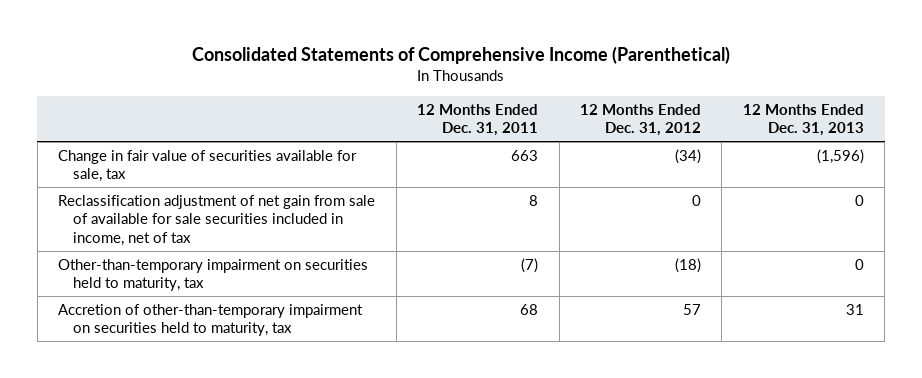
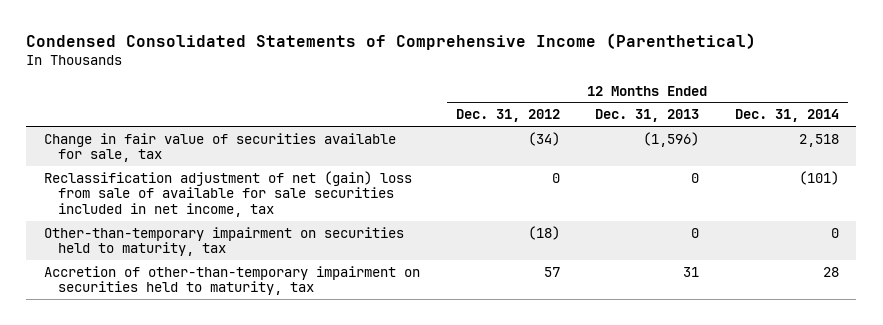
- Consolidated Statements of Comprehensive Income (Parenthetical)
+ Condensed Consolidated Statements of Comprehensive Income (Parenthetical)
- | 12 Months Ended Dec. 31, 2011 | 12 Months Ended Dec. 31, 2012 | 12 Months Ended Dec. 31, 2013
+ | 12 Months Ended Dec. 31, 2012 | 12 Months Ended Dec. 31, 2013 | 12 Months Ended Dec. 31, 2014
- Reclassification adjustment of net gain from sale of available for sale securities included in income, net of tax | 8 | 0 | 0
+ Reclassification adjustment of net (gain) loss from sale of available for sale securities included in net income, tax | 0 | 0 | (101)

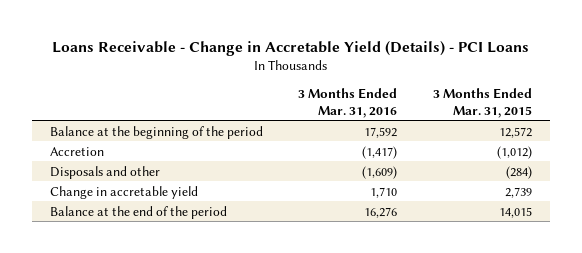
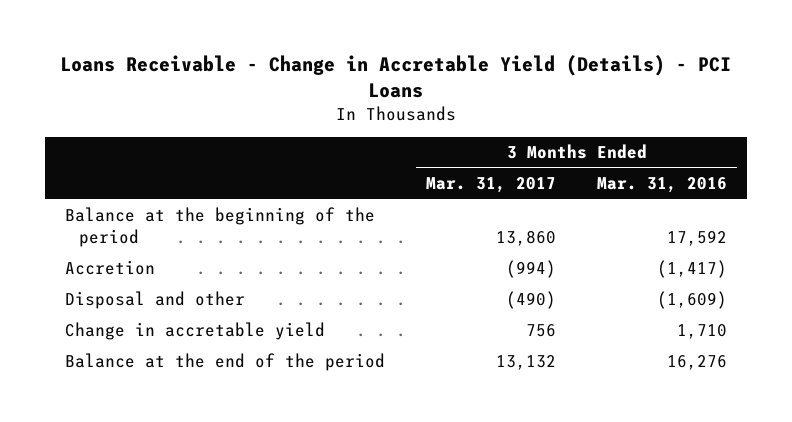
- | 3 Months Ended Mar. 31, 2016 | 3 Months Ended Mar. 31, 2015
+ | 3 Months Ended Mar. 31, 2017 | 3 Months Ended Mar. 31, 2016
- Disposals and other | (1,609) | (284)
+ Disposal and other | (490) | (1,609)

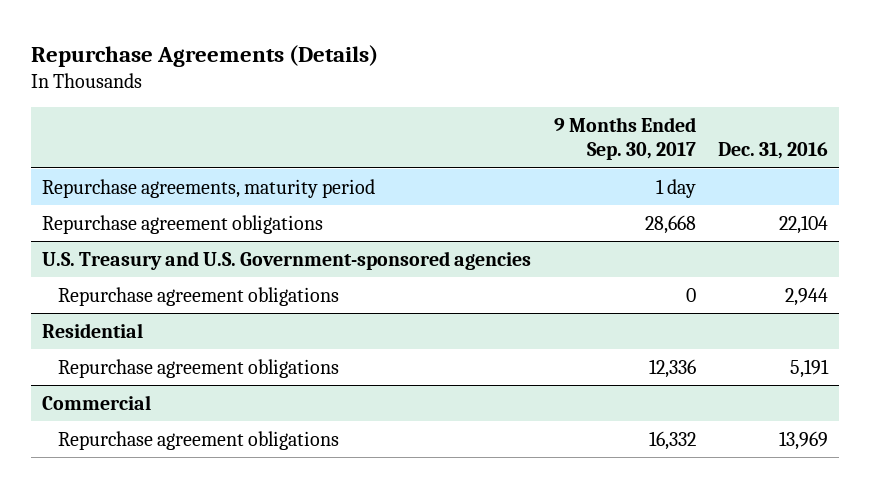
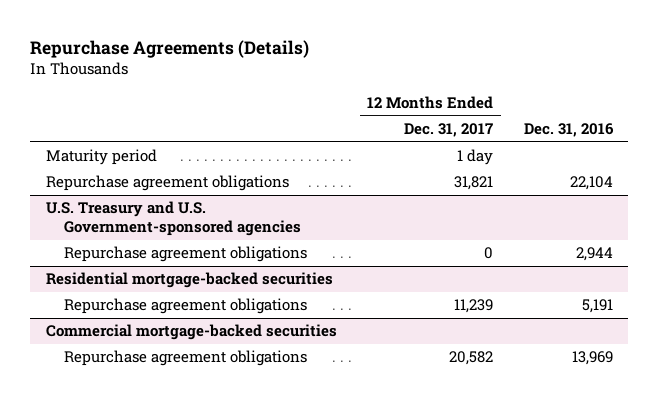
- | 9 Months Ended Sep. 30, 2017 | Dec. 31, 2016
+ | 12 Months Ended Dec. 31, 2017 | Dec. 31, 2016
- Repurchase agreements, maturity period | 1 day |
+ Maturity period | 1 day |
- Residential
+ Residential mortgage-backed securities
- Commercial
+ Commercial mortgage-backed securities

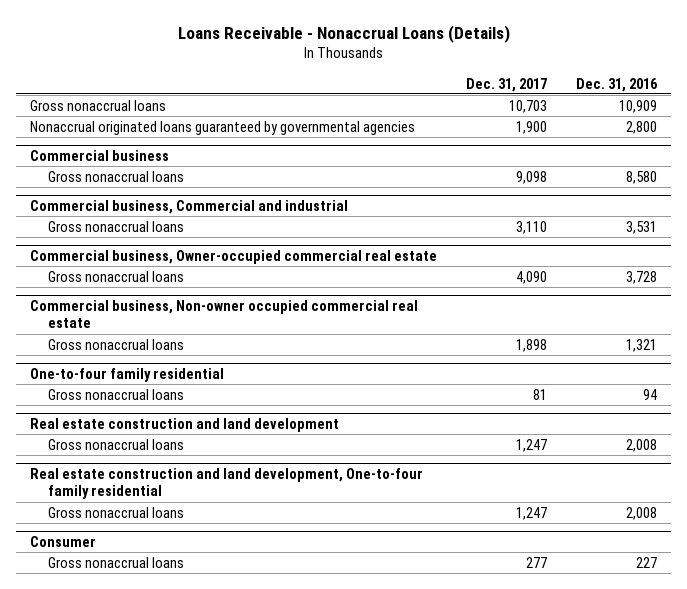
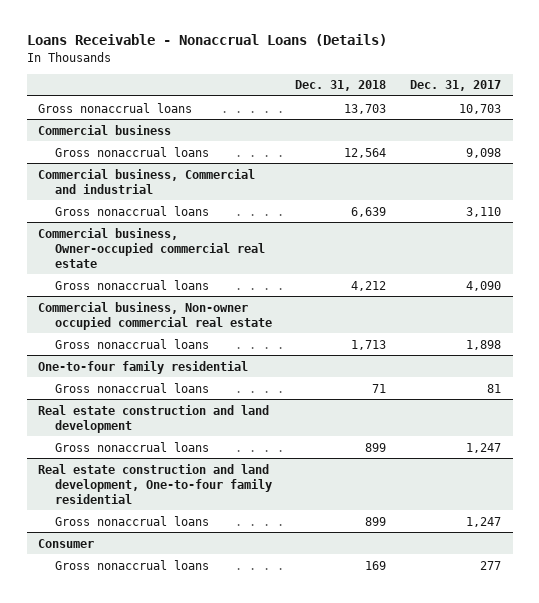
- | Dec. 31, 2017 | Dec. 31, 2016
+ | Dec. 31, 2018 | Dec. 31, 2017
- Nonaccrual originated loans guaranteed by governmental agencies | 1,900 | 2,800

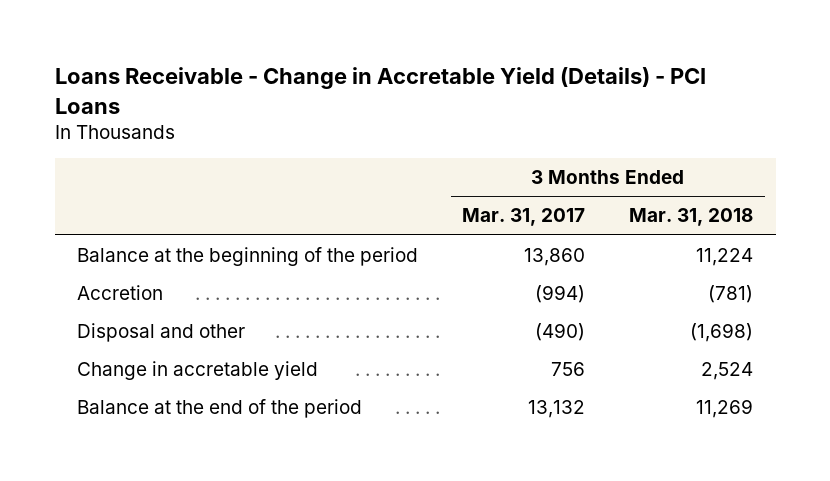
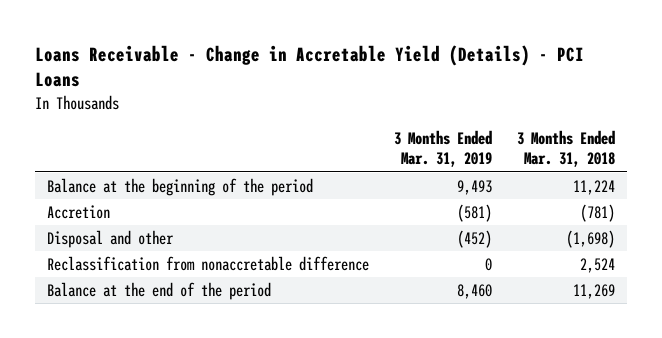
- | 3 Months Ended Mar. 31, 2017 | 3 Months Ended Mar. 31, 2018
+ | 3 Months Ended Mar. 31, 2019 | 3 Months Ended Mar. 31, 2018
- Change in accretable yield | 756 | 2,524
+ Reclassification from nonaccretable difference | 0 | 2,524

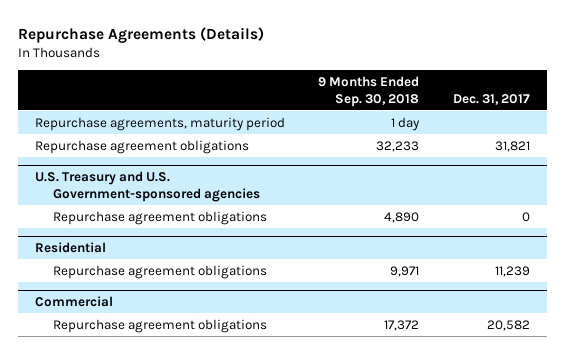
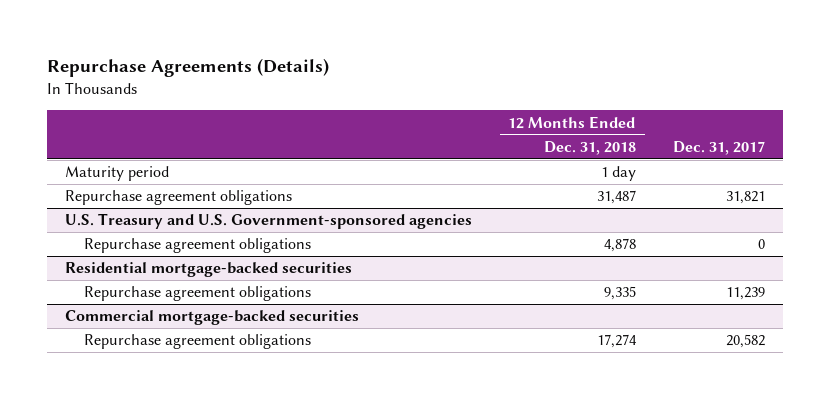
- | 9 Months Ended Sep. 30, 2018 | Dec. 31, 2017
+ | 12 Months Ended Dec. 31, 2018 | Dec. 31, 2017
- Repurchase agreements, maturity period | 1 day |
+ Maturity period | 1 day |
- Residential
+ Residential mortgage-backed securities
- Commercial
+ Commercial mortgage-backed securities

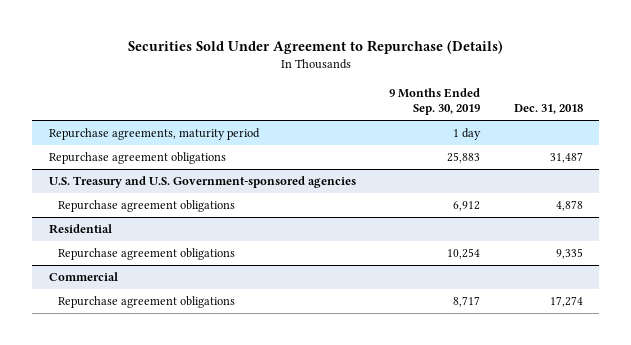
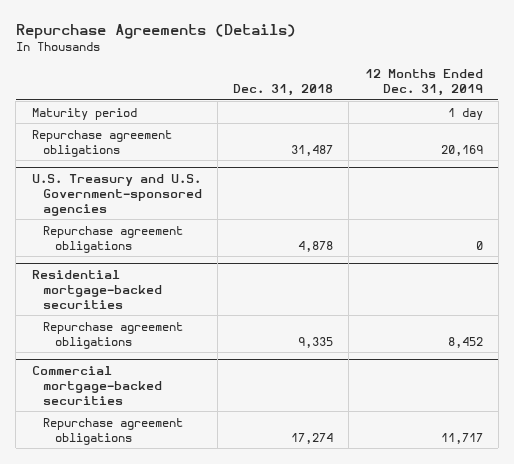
- Securities Sold Under Agreement to Repurchase (Details)
+ Repurchase Agreements (Details)
- | 9 Months Ended Sep. 30, 2019 | Dec. 31, 2018
+ | Dec. 31, 2018 | 12 Months Ended Dec. 31, 2019
- Repurchase agreements, maturity period | 1 day |
+ Maturity period | | 1 day
- Residential
+ Residential mortgage-backed securities
- Commercial
+ Commercial mortgage-backed securities

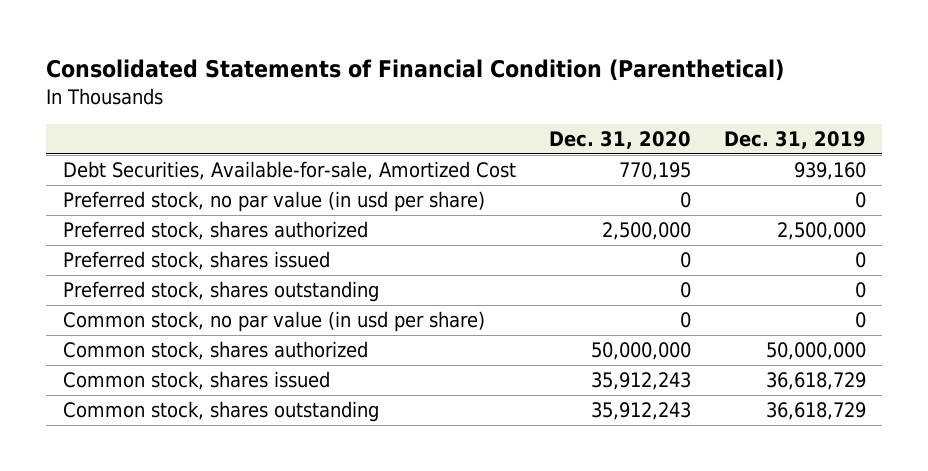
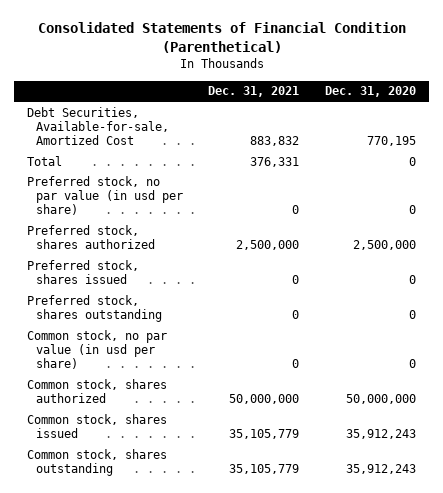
- | Dec. 31, 2020 | Dec. 31, 2019
+ | Dec. 31, 2021 | Dec. 31, 2020
+ Total | 376,331 | 0

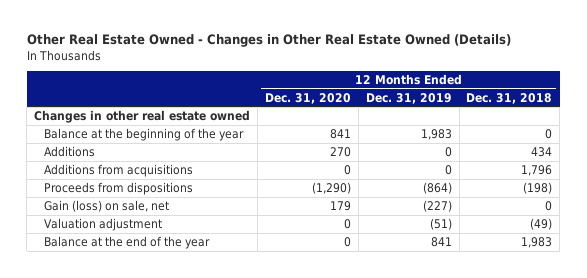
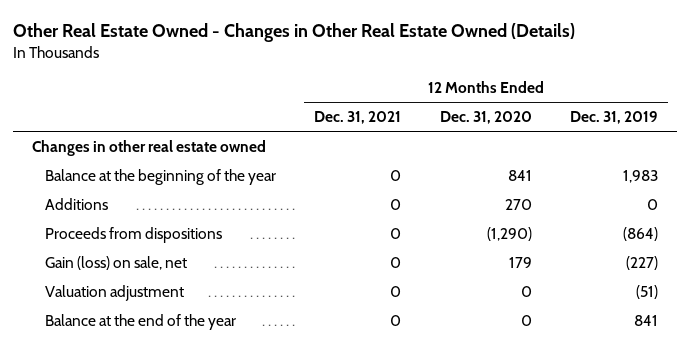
- | 12 Months Ended Dec. 31, 2020 | 12 Months Ended Dec. 31, 2019 | 12 Months Ended Dec. 31, 2018
+ | 12 Months Ended Dec. 31, 2021 | 12 Months Ended Dec. 31, 2020 | 12 Months Ended Dec. 31, 2019
- Additions from acquisitions | 0 | 0 | 1,796

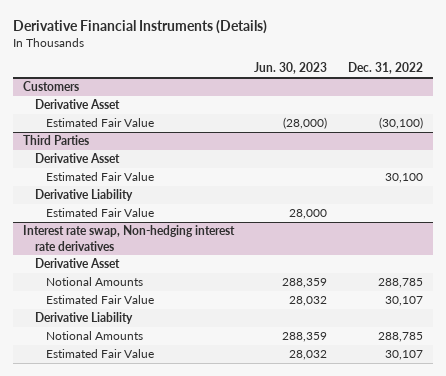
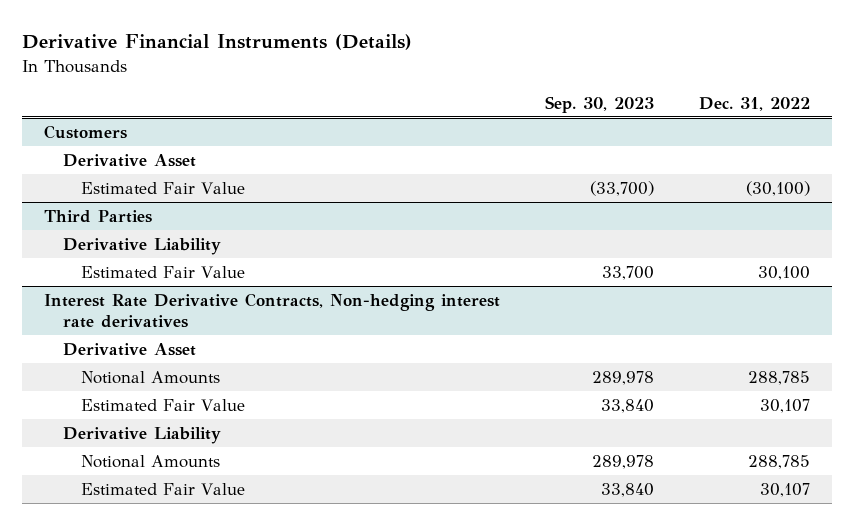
- | Jun. 30, 2023 | Dec. 31, 2022
+ | Sep. 30, 2023 | Dec. 31, 2022
@ Third Parties
- Derivative Asset
- Estimated Fair Value | 28,000 |
- Interest rate swap, Non-hedging interest rate derivatives
@ Third Parties
moved down: Estimated Fair Value | 33,700 | 30,100
+ Interest Rate Derivative Contracts, Non-hedging interest rate derivatives

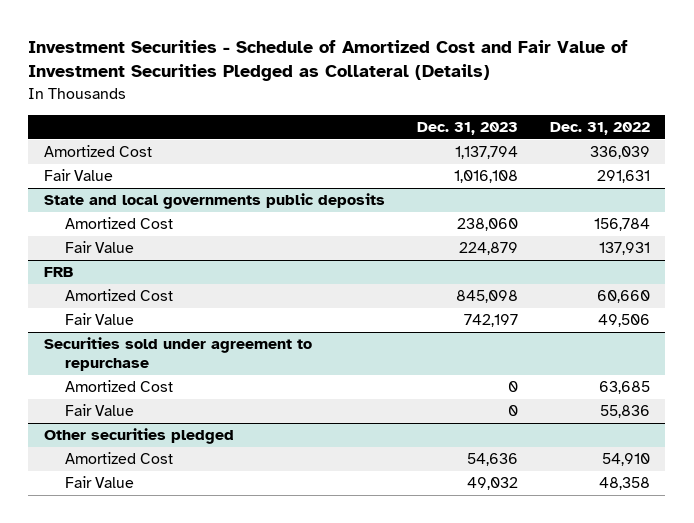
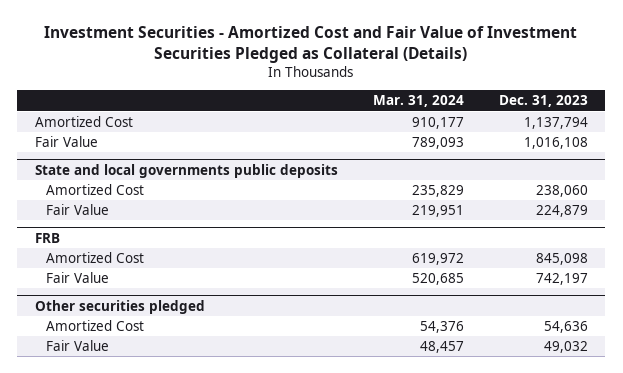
- Investment Securities - Schedule of Amortized Cost and Fair Value of Investment Securities Pledged as Collateral (Details)
+ Investment Securities - Amortized Cost and Fair Value of Investment Securities Pledged as Collateral (Details)
- | Dec. 31, 2023 | Dec. 31, 2022
+ | Mar. 31, 2024 | Dec. 31, 2023
- Securities sold under agreement to repurchase
- Amortized Cost | 0 | 63,685
- Fair Value | 0 | 55,836

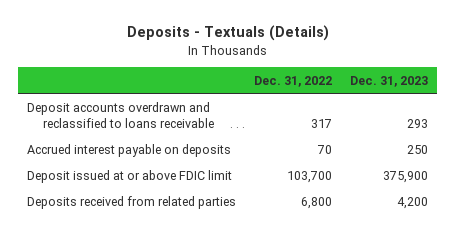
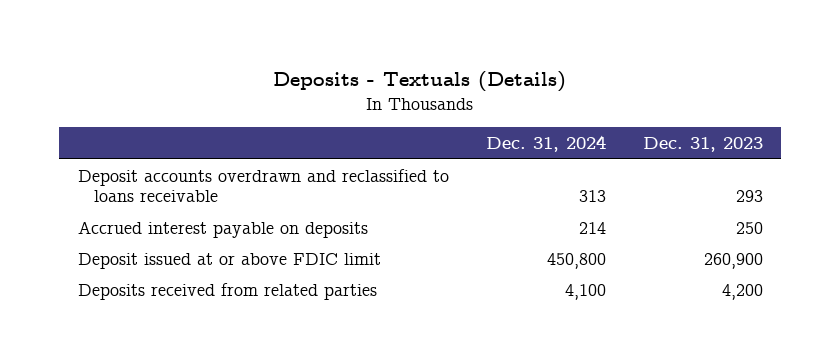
- | Dec. 31, 2022 | Dec. 31, 2023
+ | Dec. 31, 2024 | Dec. 31, 2023
- Deposit issued at or above FDIC limit | 103,700 | 375,900
+ Deposit issued at or above FDIC limit | 450,800 | 260,900

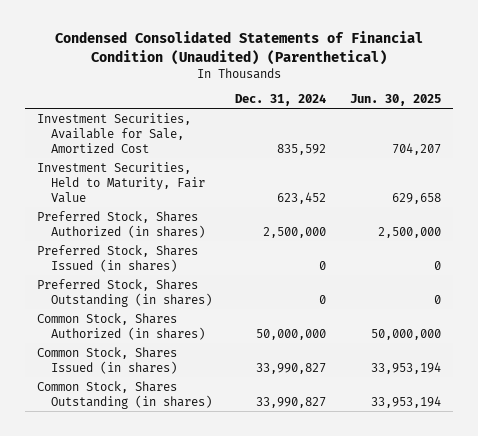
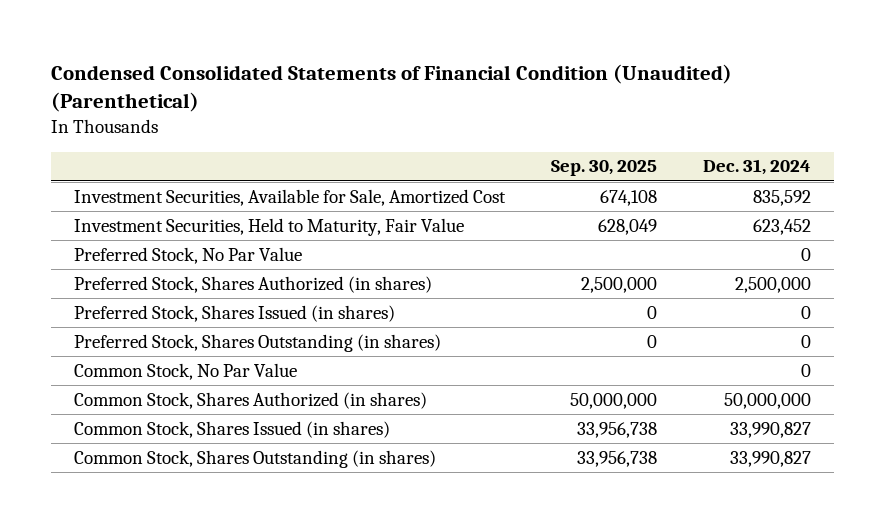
- | Dec. 31, 2024 | Jun. 30, 2025
+ | Sep. 30, 2025 | Dec. 31, 2024
+ Preferred Stock, No Par Value | | 0
+ Common Stock, No Par Value | | 0

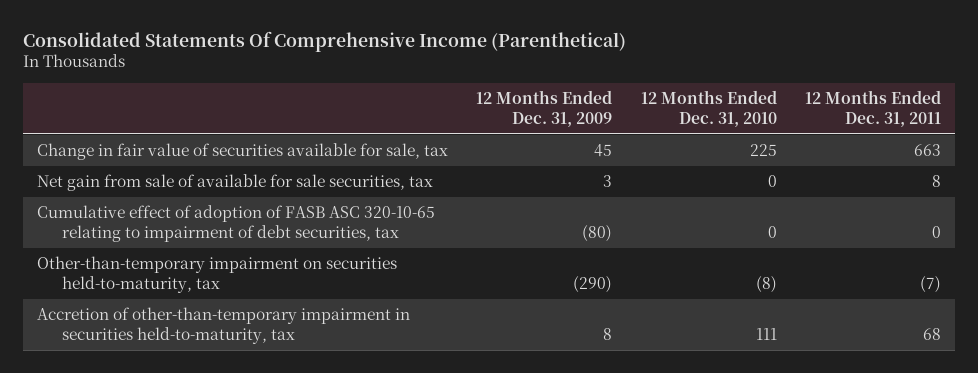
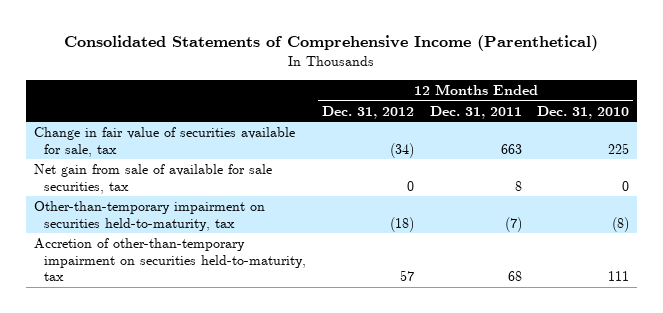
- Consolidated Statements Of Comprehensive Income (Parenthetical)
+ Consolidated Statements of Comprehensive Income (Parenthetical)
- | 12 Months Ended Dec. 31, 2009 | 12 Months Ended Dec. 31, 2010 | 12 Months Ended Dec. 31, 2011
+ | 12 Months Ended Dec. 31, 2012 | 12 Months Ended Dec. 31, 2011 | 12 Months Ended Dec. 31, 2010
- Cumulative effect of adoption of FASB ASC 320-10-65 relating to impairment of debt securities, tax | (80) | 0 | 0
- Accretion of other-than-temporary impairment in securities held-to-maturity, tax | 8 | 111 | 68
+ Accretion of other-than-temporary impairment on securities held-to-maturity, tax | 57 | 68 | 111

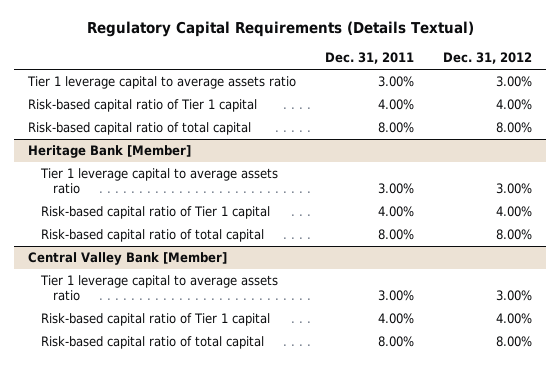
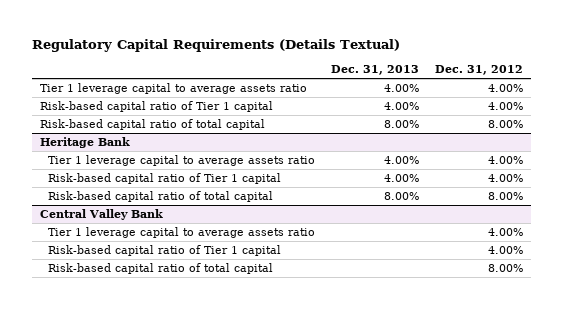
- | Dec. 31, 2011 | Dec. 31, 2012
+ | Dec. 31, 2013 | Dec. 31, 2012
- Tier 1 leverage capital to average assets ratio | 3.00% | 3.00%
+ Tier 1 leverage capital to average assets ratio | 4.00% | 4.00%
- Heritage Bank [Member]
- Tier 1 leverage capital to average assets ratio | 3.00% | 3.00%
+ Heritage Bank
+ Tier 1 leverage capital to average assets ratio | 4.00% | 4.00%
- Central Valley Bank [Member]
- Tier 1 leverage capital to average assets ratio | 3.00% | 3.00%
+ Central Valley Bank
+ Tier 1 leverage capital to average assets ratio | | 4.00%

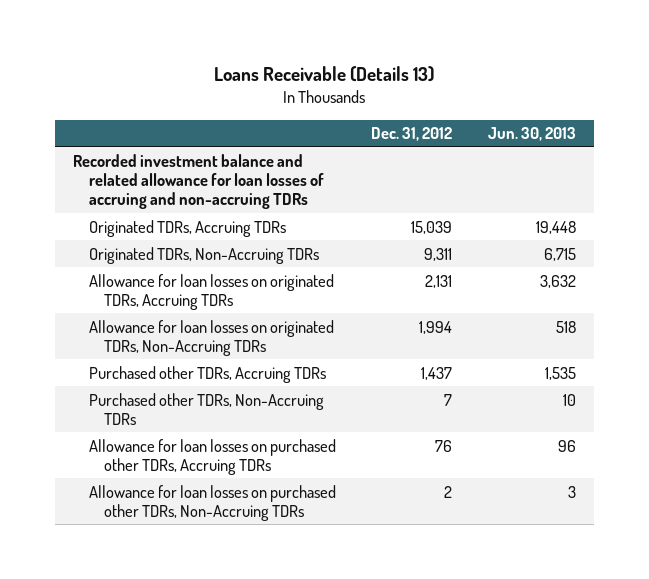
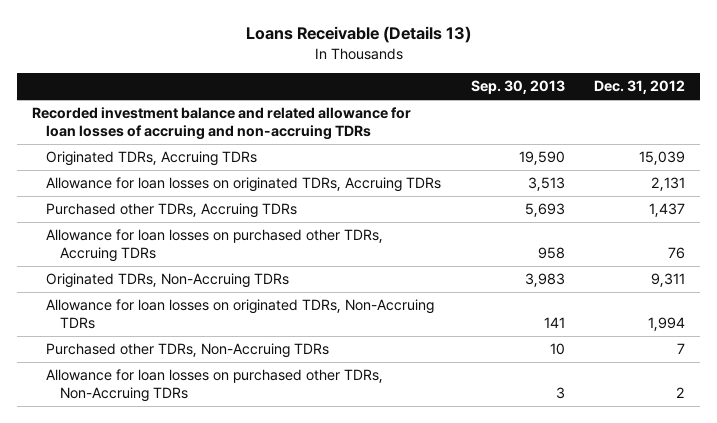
- | Dec. 31, 2012 | Jun. 30, 2013
+ | Sep. 30, 2013 | Dec. 31, 2012
moved down: Originated TDRs, Non-Accruing TDRs | 3,983 | 9,311
moved down: Allowance for loan losses on originated TDRs, Non-Accruing TDRs | 141 | 1,994
moved down: Purchased other TDRs, Non-Accruing TDRs | 10 | 7

